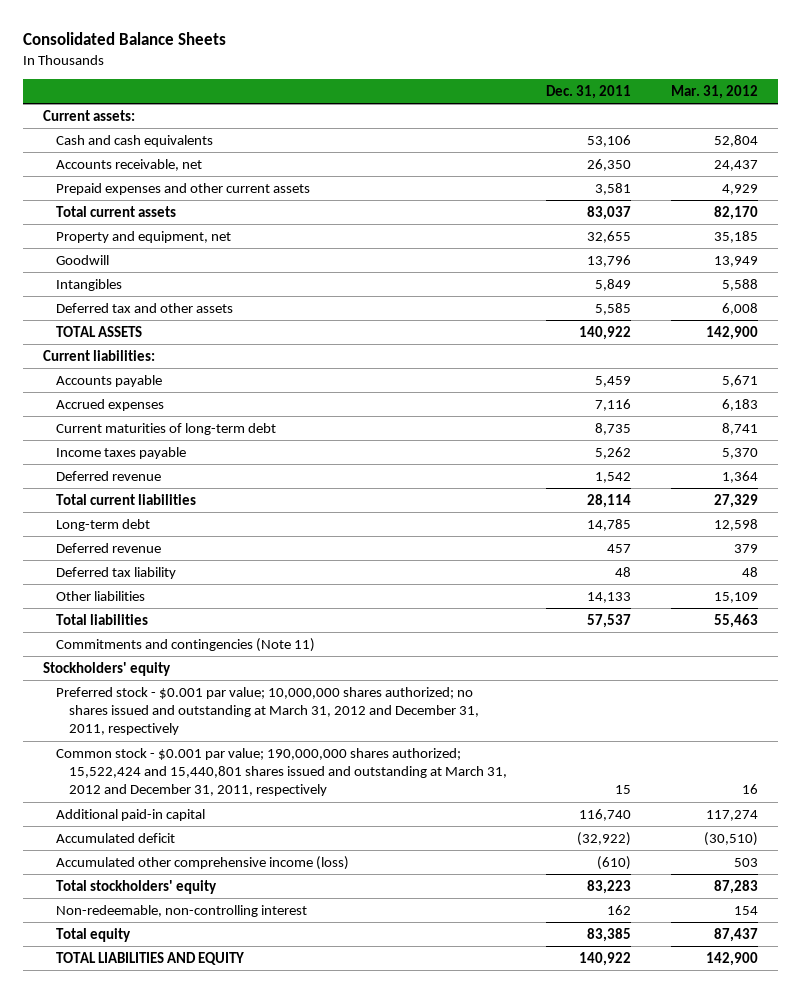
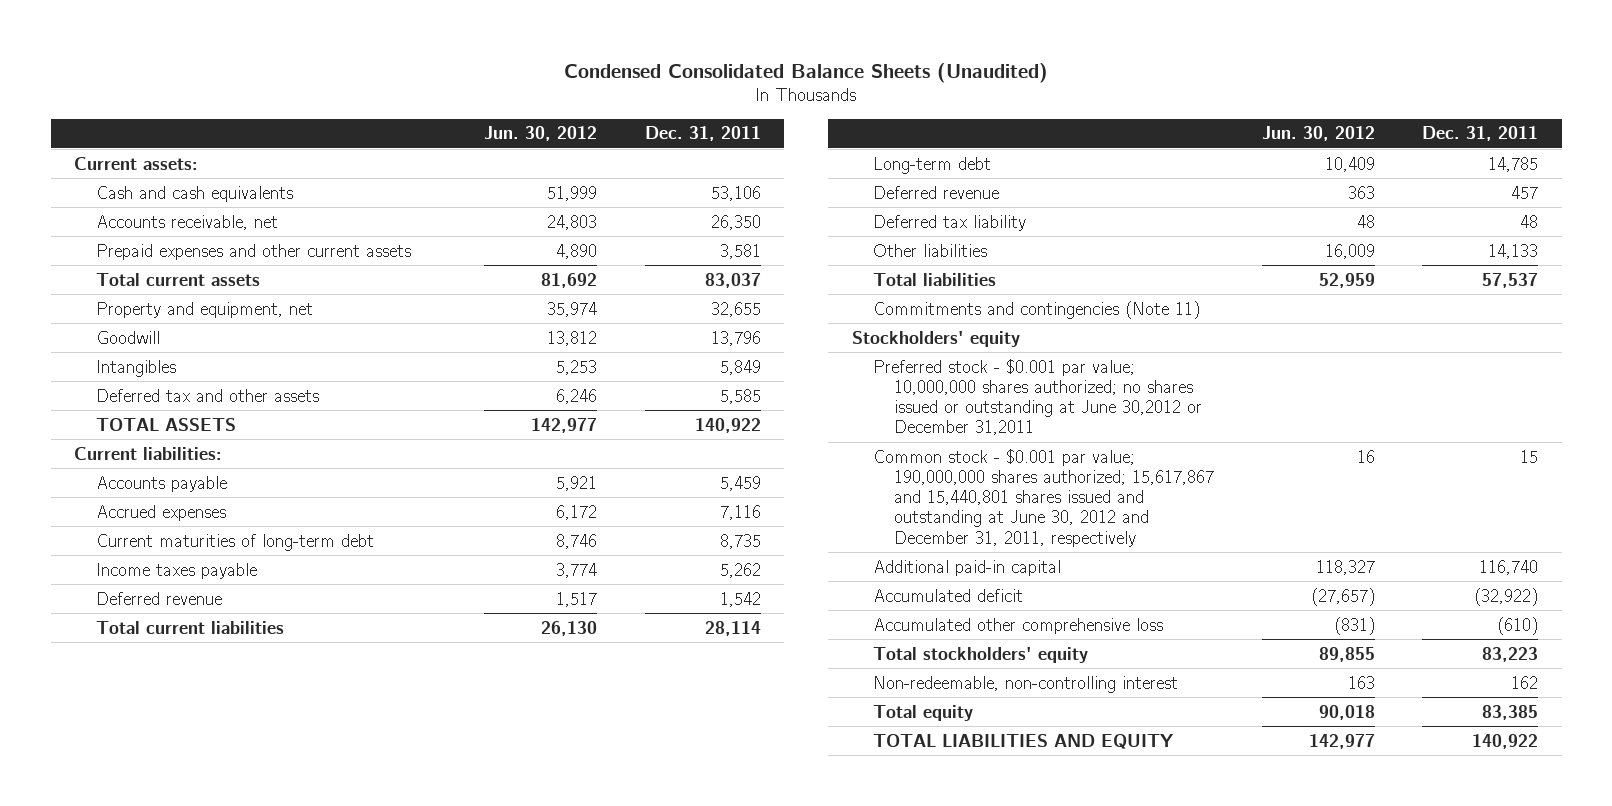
- Consolidated Balance Sheets
+ Condensed Consolidated Balance Sheets (Unaudited)
- | Dec. 31, 2011 | Mar. 31, 2012
+ | Jun. 30, 2012 | Dec. 31, 2011
- Preferred stock - $0.001 par value; 10,000,000 shares authorized; no shares issued and outstanding at March 31, 2012 and December 31, 2011, respectively
- Common stock - $0.001 par value; 190,000,000 shares authorized; 15,522,424 and 15,440,801 shares issued and outstanding at March 31, 2012 and December 31, 2011, respectively | 15 | 16
+ Preferred stock - $0.001 par value; 10,000,000 shares authorized; no shares issued or outstanding at June 30,2012 or December 31,2011
+ Common stock - $0.001 par value; 190,000,000 shares authorized; 15,617,867 and 15,440,801 shares issued and outstanding at June 30, 2012 and December 31, 2011, respectively | 16 | 15
- Accumulated other comprehensive income (loss) | (610) | 503
+ Accumulated other comprehensive loss | (831) | (610)

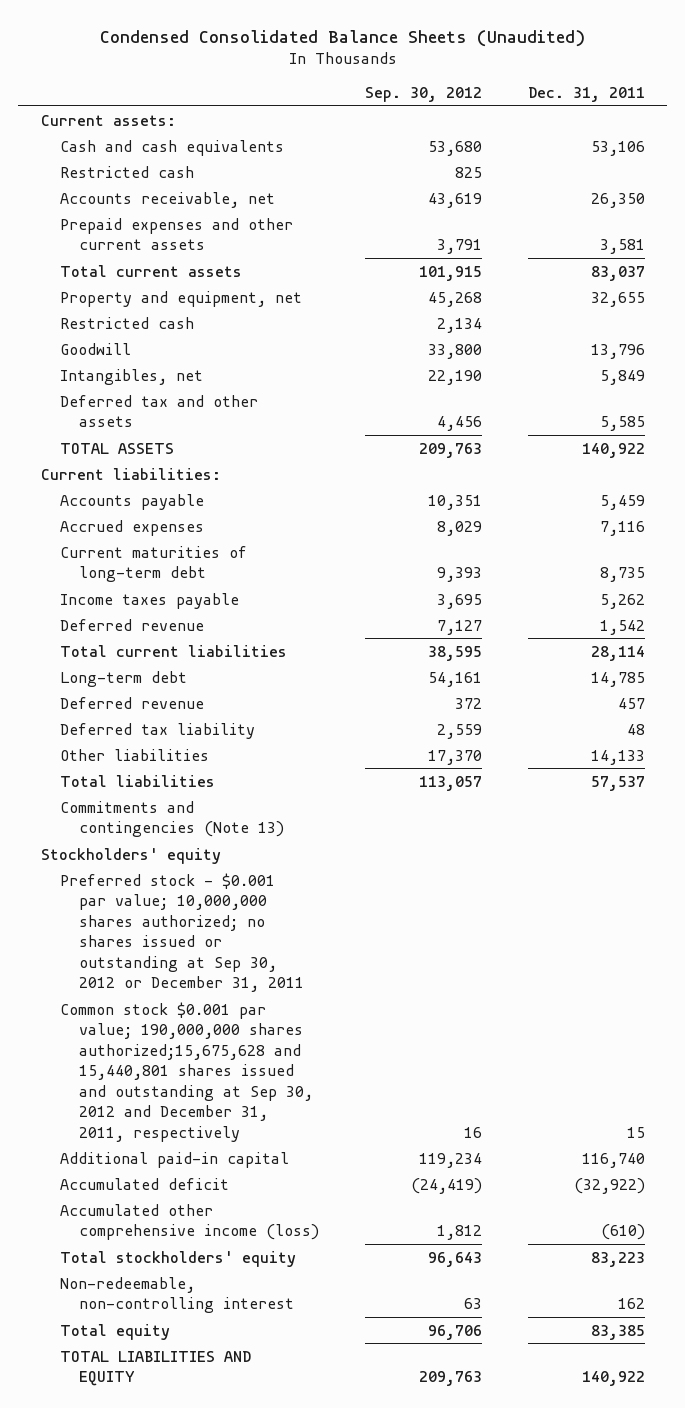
- | Jun. 30, 2012 | Dec. 31, 2011
+ | Sep. 30, 2012 | Dec. 31, 2011
+ Restricted cash | 825 |
+ Restricted cash | 2,134 |
- Intangibles | 5,253 | 5,849
+ Intangibles, net | 22,190 | 5,849
- Commitments and contingencies (Note 11)
+ Commitments and contingencies (Note 13)
- Preferred stock - $0.001 par value; 10,000,000 shares authorized; no shares issued or outstanding at June 30,2012 or December 31,2011
- Common stock - $0.001 par value; 190,000,000 shares authorized; 15,617,867 and 15,440,801 shares issued and outstanding at June 30, 2012 and December 31, 2011, respectively | 16 | 15
+ Preferred stock - $0.001 par value; 10,000,000 shares authorized; no shares issued or outstanding at Sep 30, 2012 or December 31, 2011
+ Common stock $0.001 par value; 190,000,000 shares authorized;15,675,628 and 15,440,801 shares issued and outstanding at Sep 30, 2012 and December 31, 2011, respectively | 16 | 15
- Accumulated other comprehensive loss | (831) | (610)
+ Accumulated other comprehensive income (loss) | 1,812 | (610)

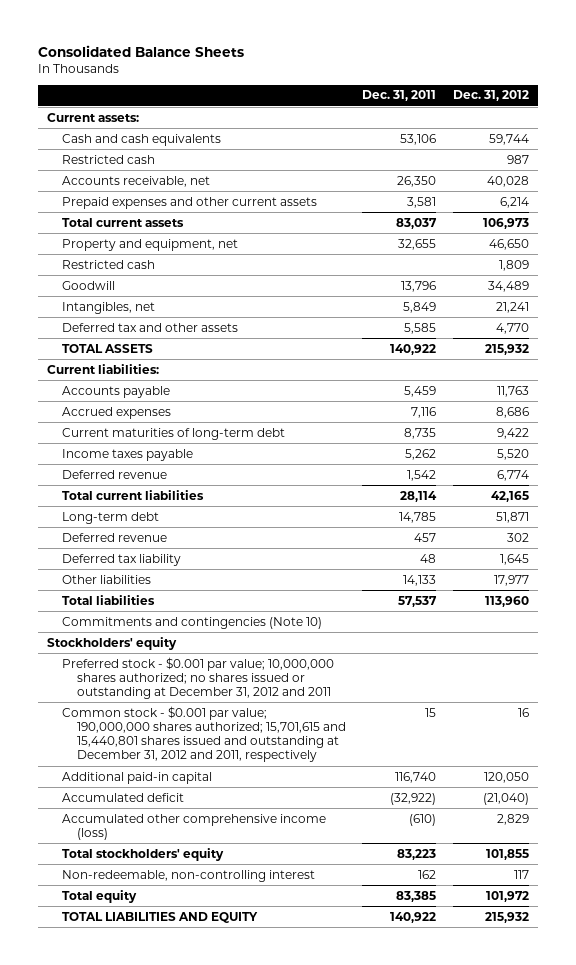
- Condensed Consolidated Balance Sheets (Unaudited)
+ Consolidated Balance Sheets
- | Sep. 30, 2012 | Dec. 31, 2011
+ | Dec. 31, 2011 | Dec. 31, 2012
- Commitments and contingencies (Note 13)
+ Commitments and contingencies (Note 10)
- Preferred stock - $0.001 par value; 10,000,000 shares authorized; no shares issued or outstanding at Sep 30, 2012 or December 31, 2011
- Common stock $0.001 par value; 190,000,000 shares authorized;15,675,628 and 15,440,801 shares issued and outstanding at Sep 30, 2012 and December 31, 2011, respectively | 16 | 15
+ Preferred stock - $0.001 par value; 10,000,000 shares authorized; no shares issued or outstanding at December 31, 2012 and 2011
+ Common stock - $0.001 par value; 190,000,000 shares authorized; 15,701,615 and 15,440,801 shares issued and outstanding at December 31, 2012 and 2011, respectively | 15 | 16

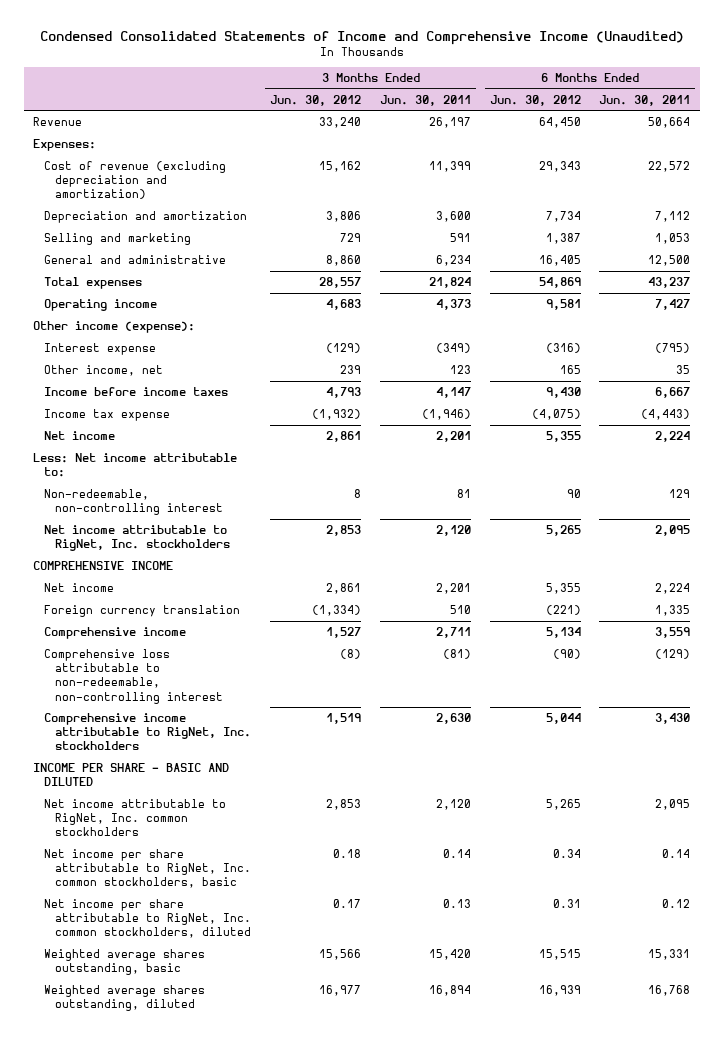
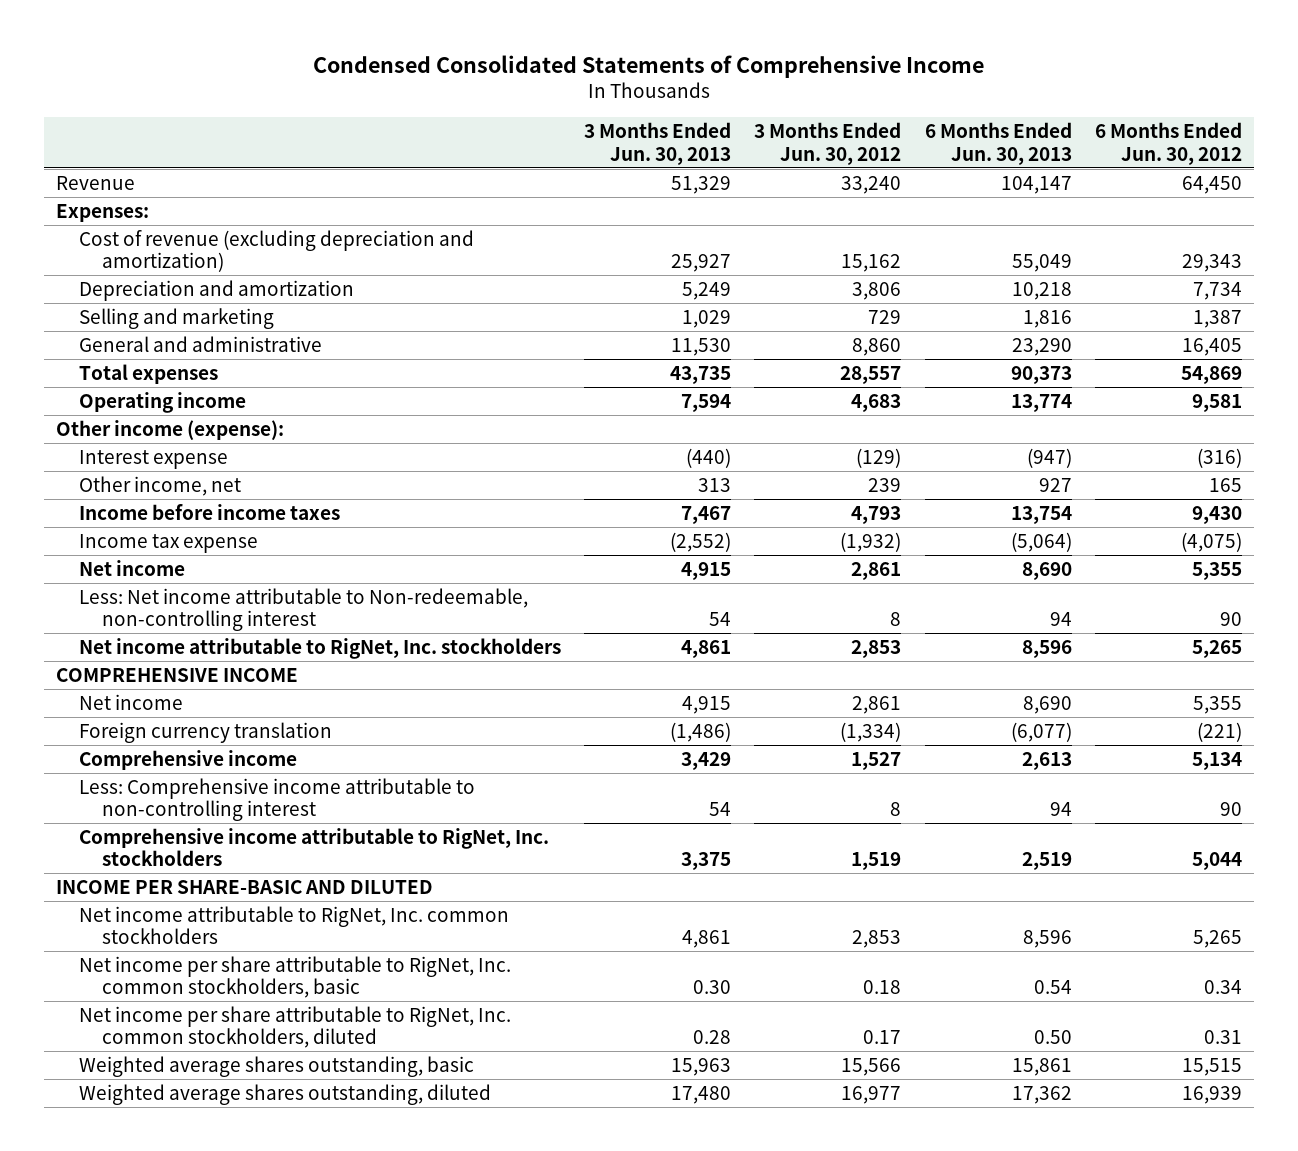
- Condensed Consolidated Statements of Income and Comprehensive Income (Unaudited)
+ Condensed Consolidated Statements of Comprehensive Income
- | 3 Months Ended Jun. 30, 2012 | 3 Months Ended Jun. 30, 2011 | 6 Months Ended Jun. 30, 2012 | 6 Months Ended Jun. 30, 2011
+ | 3 Months Ended Jun. 30, 2013 | 3 Months Ended Jun. 30, 2012 | 6 Months Ended Jun. 30, 2013 | 6 Months Ended Jun. 30, 2012
- Less: Net income attributable to:
- Non-redeemable, non-controlling interest | 8 | 81 | 90 | 129
+ Less: Net income attributable to Non-redeemable, non-controlling interest | 54 | 8 | 94 | 90
- Comprehensive loss attributable to non-redeemable, non-controlling interest | (8) | (81) | (90) | (129)
+ Less: Comprehensive income attributable to non-controlling interest | 54 | 8 | 94 | 90
- INCOME PER SHARE - BASIC AND DILUTED
+ INCOME PER SHARE-BASIC AND DILUTED

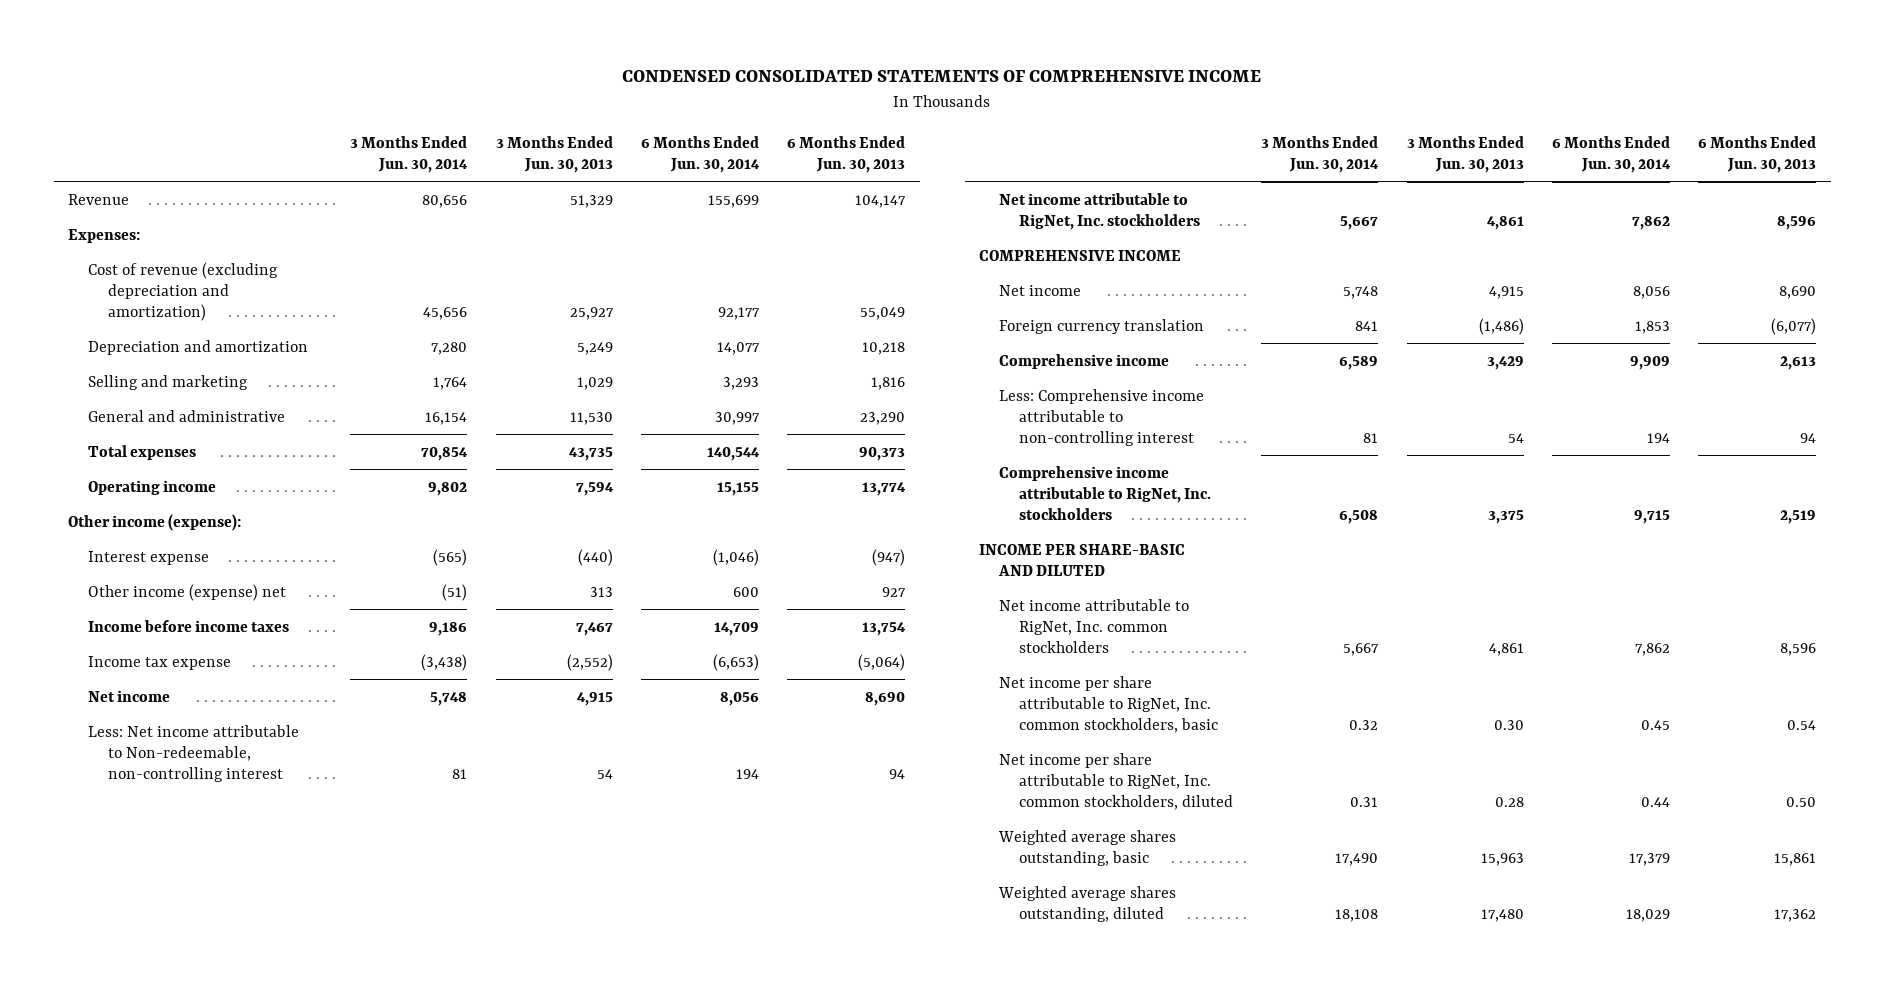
- Condensed Consolidated Statements of Comprehensive Income
+ CONDENSED CONSOLIDATED STATEMENTS OF COMPREHENSIVE INCOME
- | 3 Months Ended Jun. 30, 2013 | 3 Months Ended Jun. 30, 2012 | 6 Months Ended Jun. 30, 2013 | 6 Months Ended Jun. 30, 2012
+ | 3 Months Ended Jun. 30, 2014 | 3 Months Ended Jun. 30, 2013 | 6 Months Ended Jun. 30, 2014 | 6 Months Ended Jun. 30, 2013
- Other income, net | 313 | 239 | 927 | 165
+ Other income (expense) net | (51) | 313 | 600 | 927

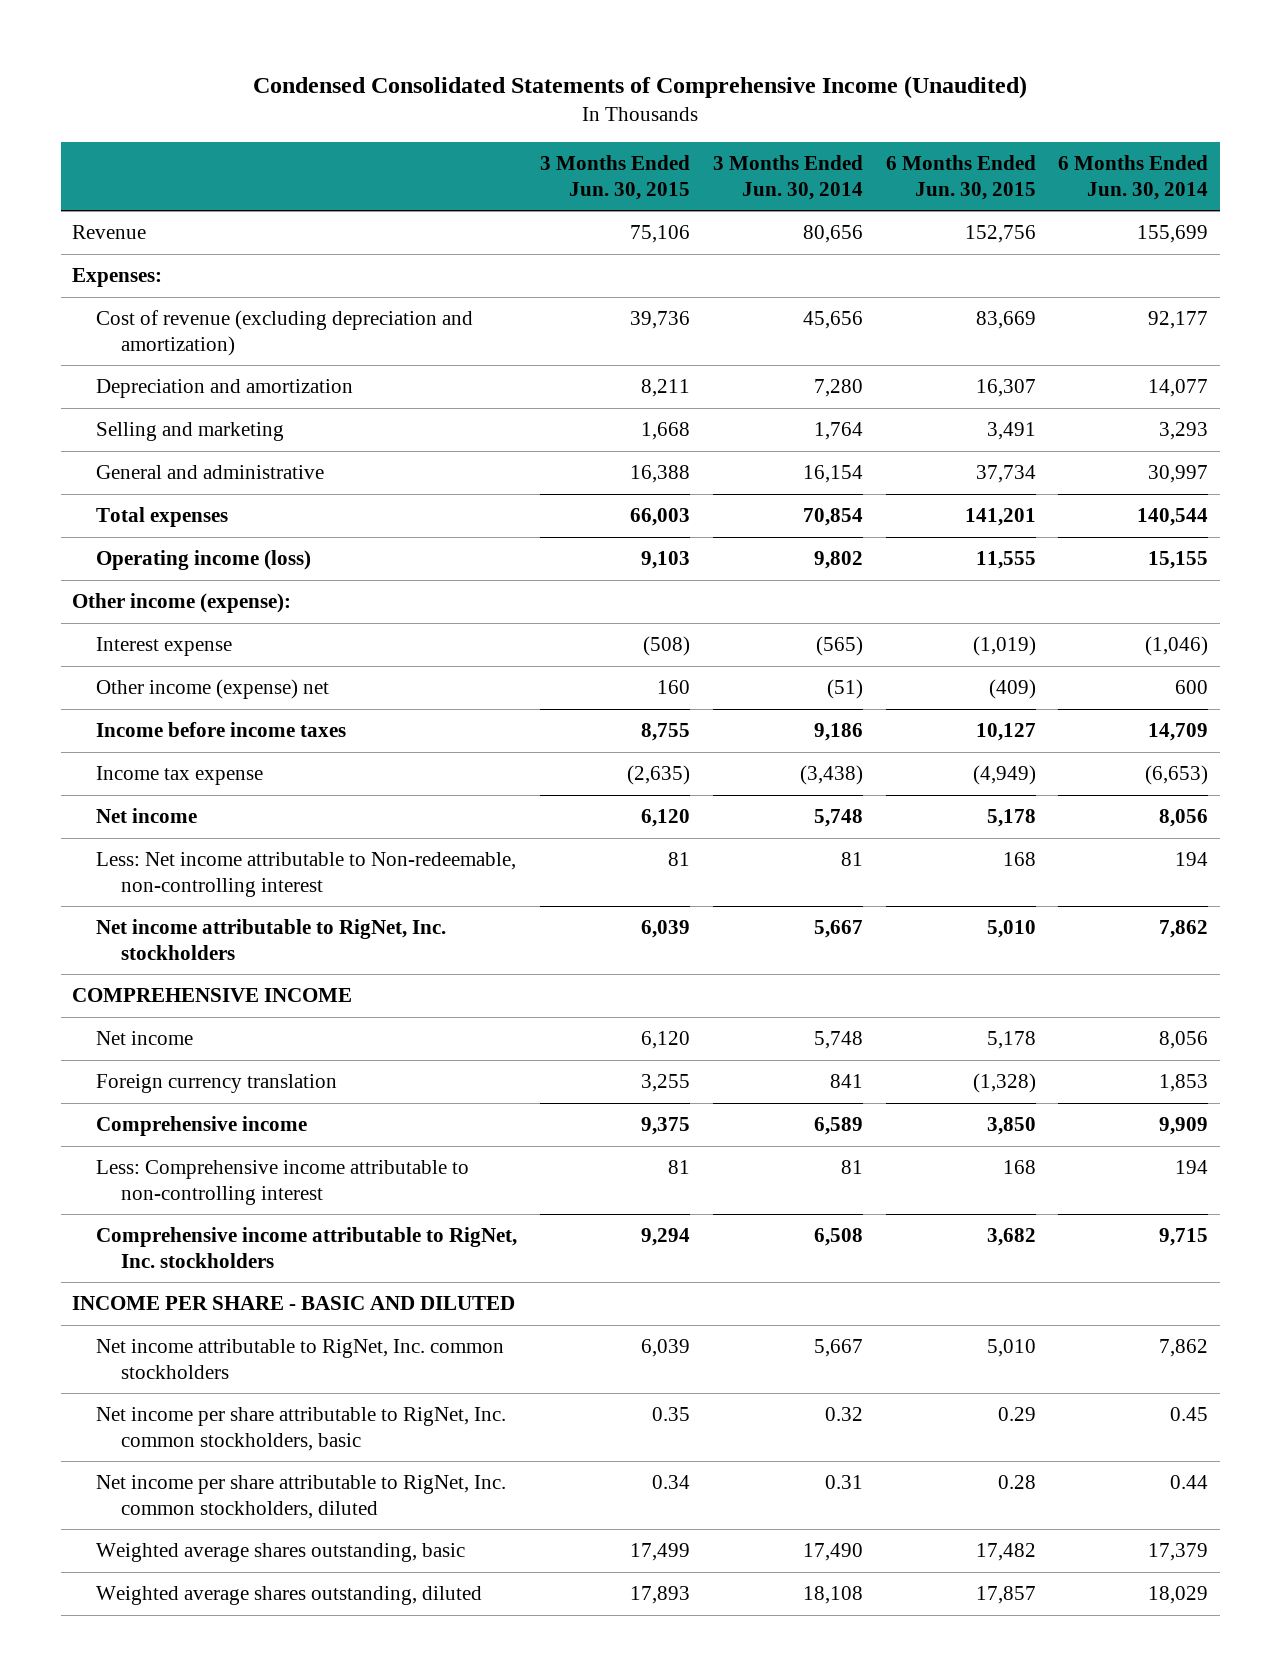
- CONDENSED CONSOLIDATED STATEMENTS OF COMPREHENSIVE INCOME
+ Condensed Consolidated Statements of Comprehensive Income (Unaudited)
- | 3 Months Ended Jun. 30, 2014 | 3 Months Ended Jun. 30, 2013 | 6 Months Ended Jun. 30, 2014 | 6 Months Ended Jun. 30, 2013
+ | 3 Months Ended Jun. 30, 2015 | 3 Months Ended Jun. 30, 2014 | 6 Months Ended Jun. 30, 2015 | 6 Months Ended Jun. 30, 2014
- Operating income | 9,802 | 7,594 | 15,155 | 13,774
+ Operating income (loss) | 9,103 | 9,802 | 11,555 | 15,155
- INCOME PER SHARE-BASIC AND DILUTED
+ INCOME PER SHARE - BASIC AND DILUTED

